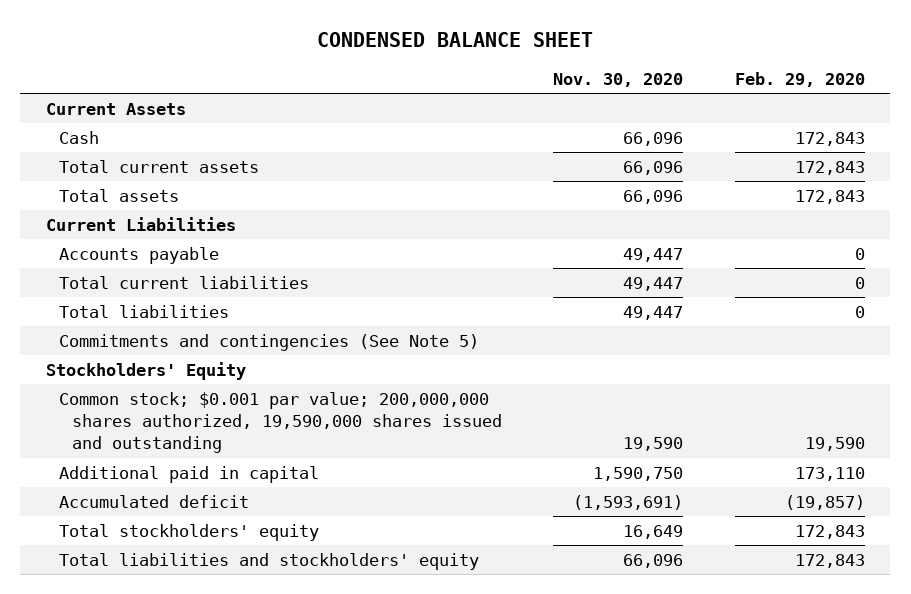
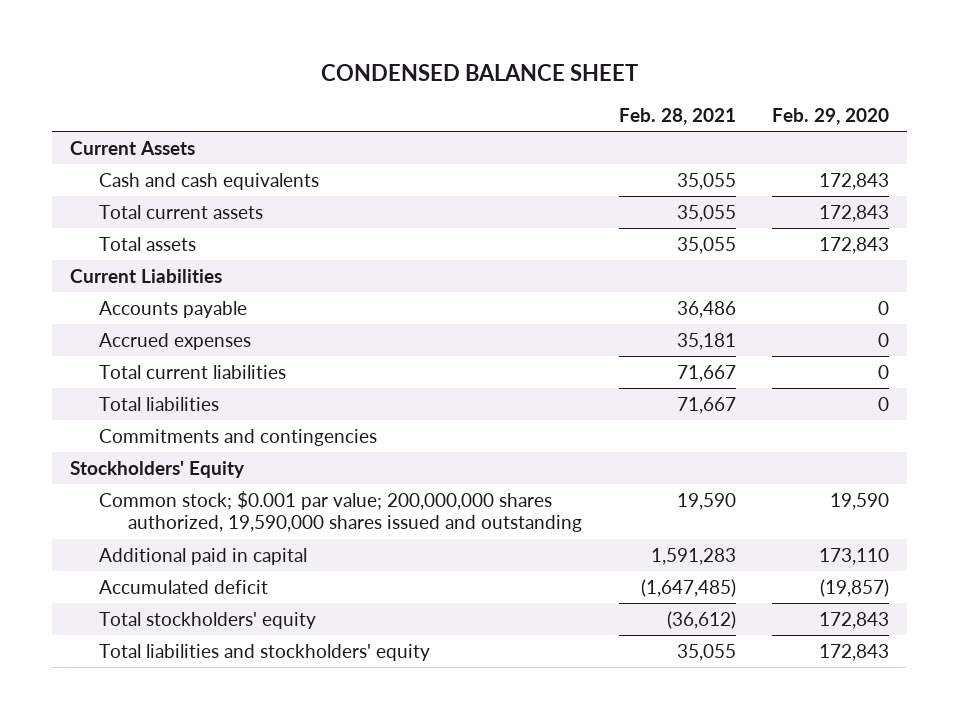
- | Nov. 30, 2020 | Feb. 29, 2020
+ | Feb. 28, 2021 | Feb. 29, 2020
- Cash | 66,096 | 172,843
+ Cash and cash equivalents | 35,055 | 172,843
+ Accrued expenses | 35,181 | 0
- Commitments and contingencies (See Note 5)
+ Commitments and contingencies

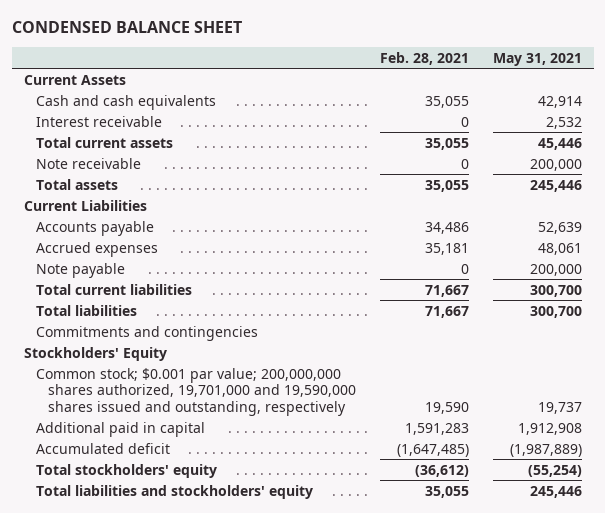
- | Feb. 28, 2021 | Feb. 29, 2020
+ | Feb. 28, 2021 | May 31, 2021
+ Interest receivable | 0 | 2,532
+ Note receivable | 0 | 200,000
- Accounts payable | 36,486 | 0
+ Accounts payable | 34,486 | 52,639
+ Note payable | 0 | 200,000
- Common stock; $0.001 par value; 200,000,000 shares authorized, 19,590,000 shares issued and outstanding | 19,590 | 19,590
+ Common stock; $0.001 par value; 200,000,000 shares authorized, 19,701,000 and 19,590,000 shares issued and outstanding, respectively | 19,590 | 19,737

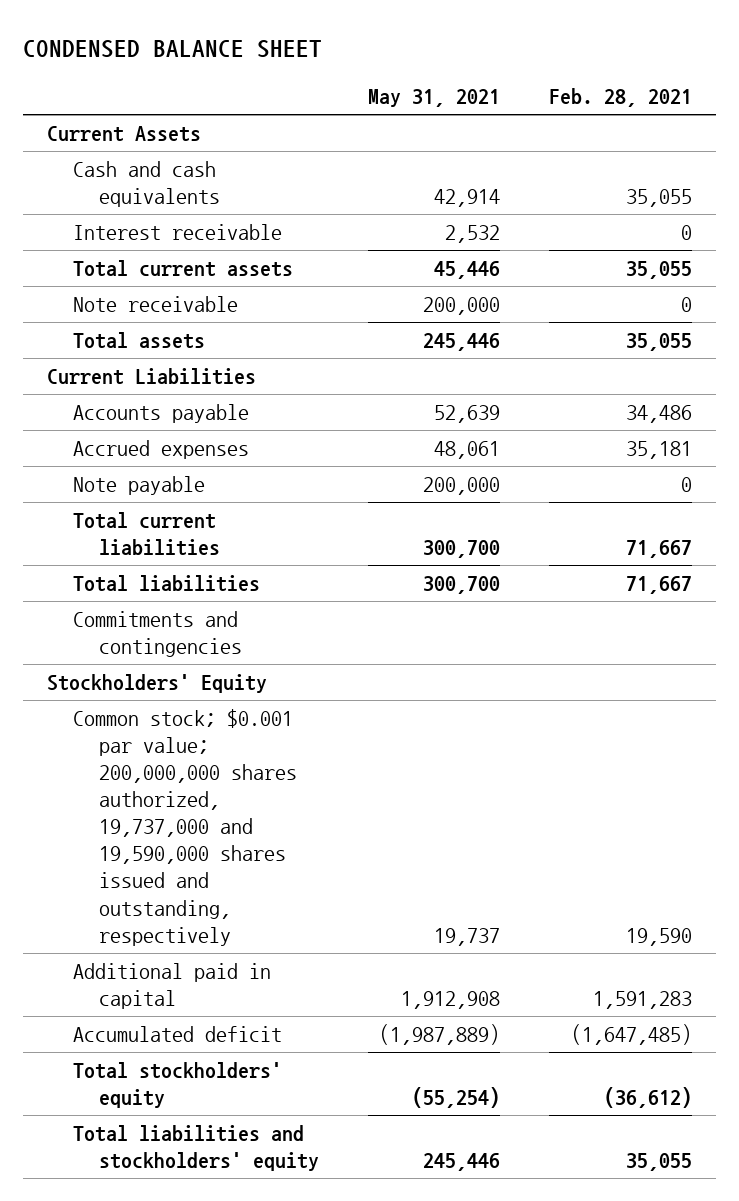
- | Feb. 28, 2021 | May 31, 2021
+ | May 31, 2021 | Feb. 28, 2021
- Common stock; $0.001 par value; 200,000,000 shares authorized, 19,701,000 and 19,590,000 shares issued and outstanding, respectively | 19,590 | 19,737
+ Common stock; $0.001 par value; 200,000,000 shares authorized, 19,737,000 and 19,590,000 shares issued and outstanding, respectively | 19,737 | 19,590

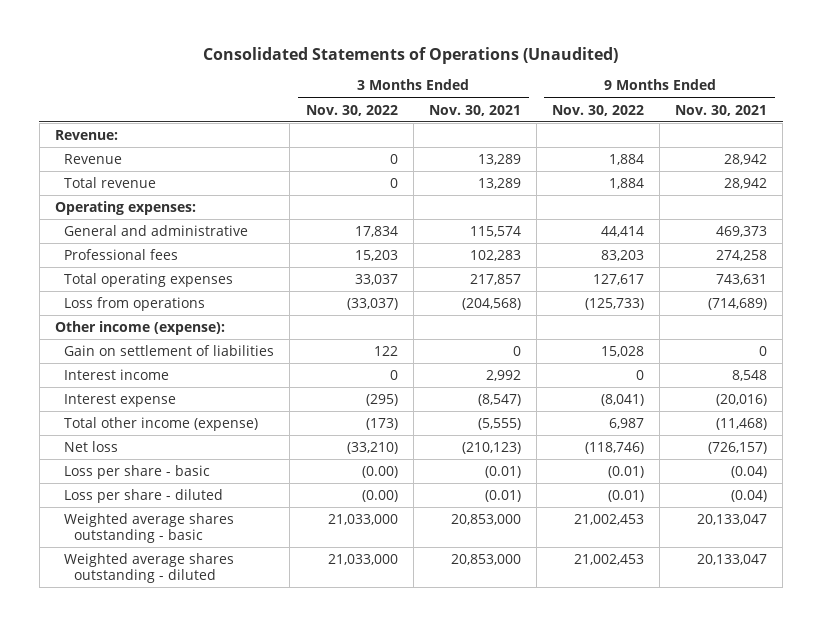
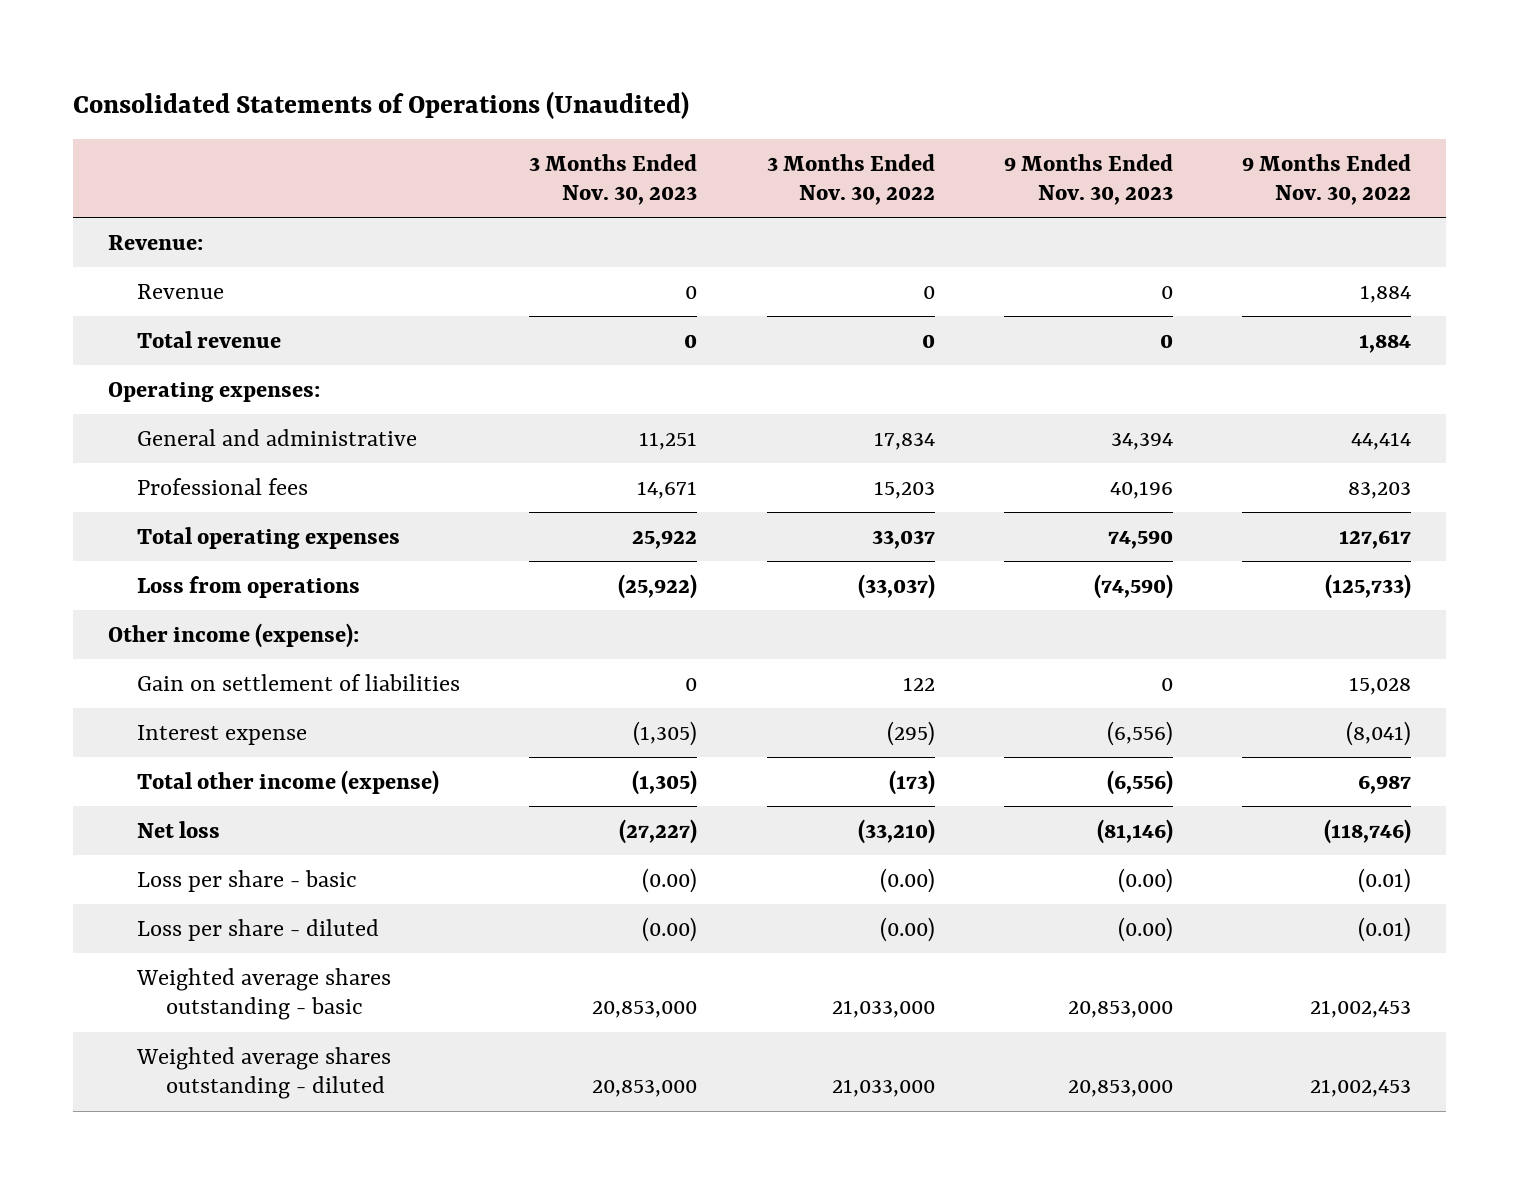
- | 3 Months Ended Nov. 30, 2022 | 3 Months Ended Nov. 30, 2021 | 9 Months Ended Nov. 30, 2022 | 9 Months Ended Nov. 30, 2021
+ | 3 Months Ended Nov. 30, 2023 | 3 Months Ended Nov. 30, 2022 | 9 Months Ended Nov. 30, 2023 | 9 Months Ended Nov. 30, 2022
- Interest income | 0 | 2,992 | 0 | 8,548

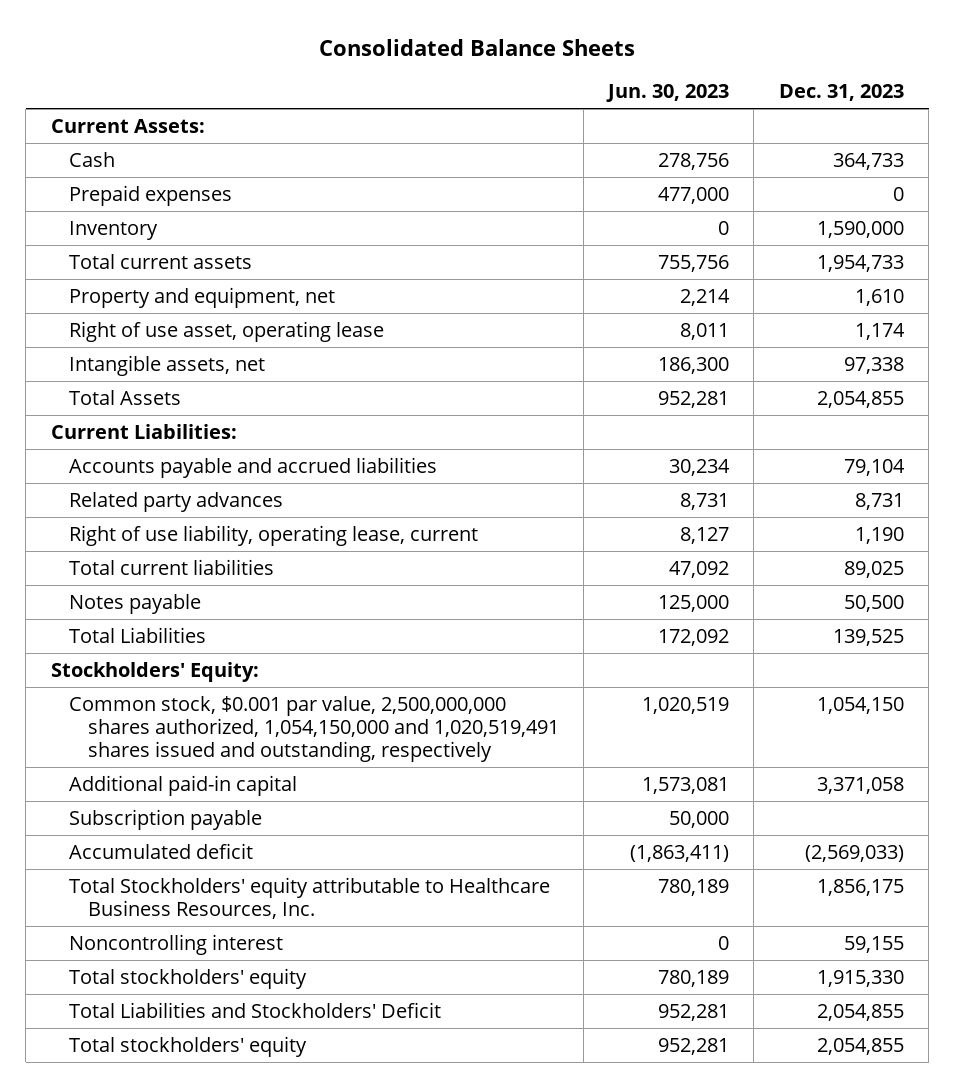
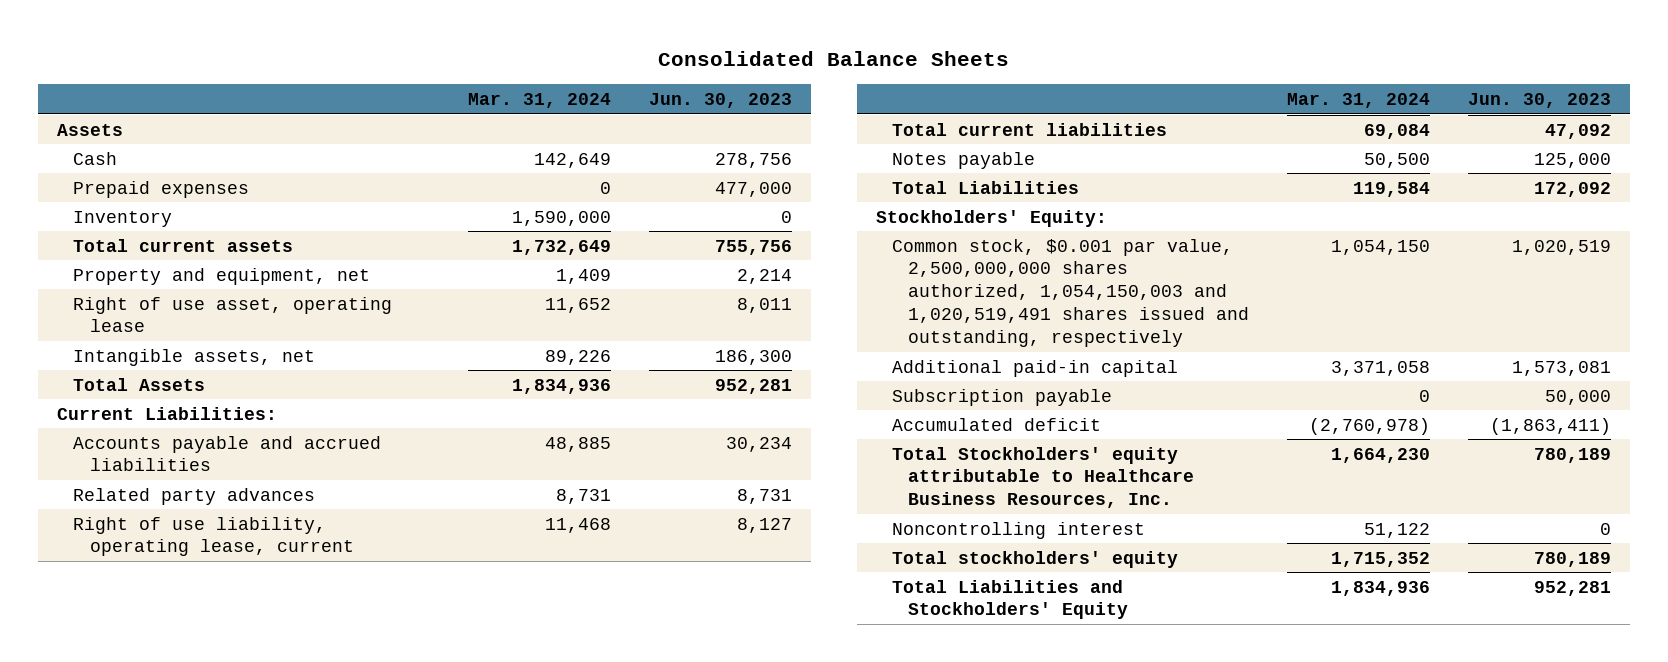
- | Jun. 30, 2023 | Dec. 31, 2023
+ | Mar. 31, 2024 | Jun. 30, 2023
- Current Assets:
+ Assets
- Common stock, $0.001 par value, 2,500,000,000 shares authorized, 1,054,150,000 and 1,020,519,491 shares issued and outstanding, respectively | 1,020,519 | 1,054,150
+ Common stock, $0.001 par value, 2,500,000,000 shares authorized, 1,054,150,003 and 1,020,519,491 shares issued and outstanding, respectively | 1,054,150 | 1,020,519
- Total Liabilities and Stockholders' Deficit | 952,281 | 2,054,855
- Total stockholders' equity | 952,281 | 2,054,855
+ Total Liabilities and Stockholders' Equity | 1,834,936 | 952,281

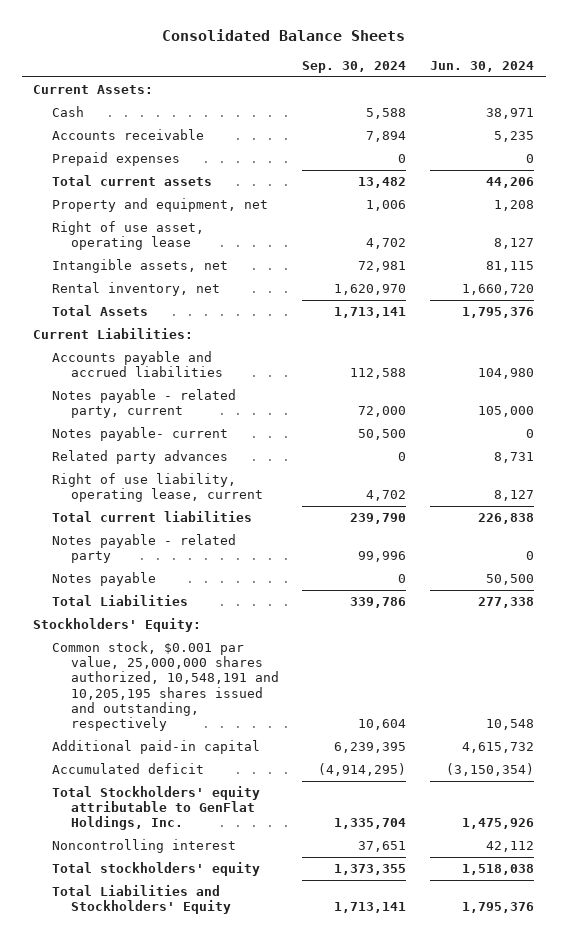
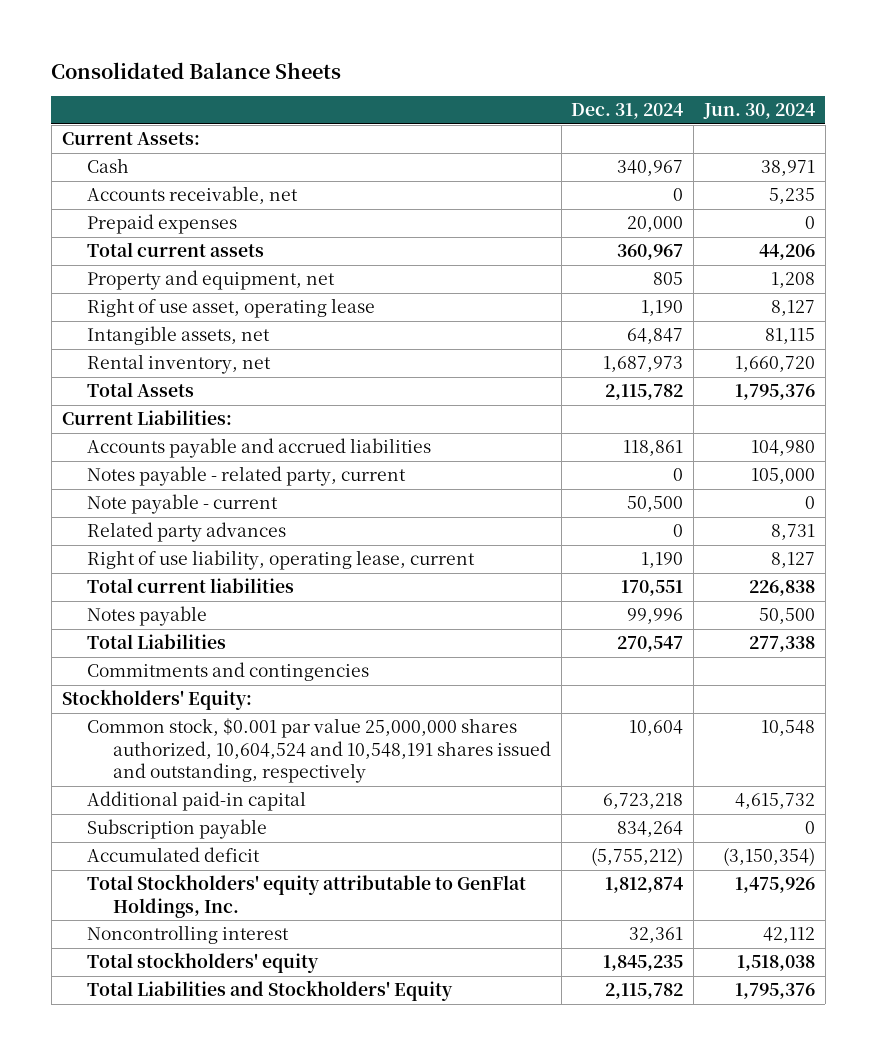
- | Sep. 30, 2024 | Jun. 30, 2024
+ | Dec. 31, 2024 | Jun. 30, 2024
- Accounts receivable | 7,894 | 5,235
+ Accounts receivable, net | 0 | 5,235
- Notes payable- current | 50,500 | 0
+ Note payable - current | 50,500 | 0
- Notes payable - related party | 99,996 | 0
+ Commitments and contingencies
- Common stock, $0.001 par value, 25,000,000 shares authorized, 10,548,191 and 10,205,195 shares issued and outstanding, respectively | 10,604 | 10,548
+ Common stock, $0.001 par value 25,000,000 shares authorized, 10,604,524 and 10,548,191 shares issued and outstanding, respectively | 10,604 | 10,548
+ Subscription payable | 834,264 | 0

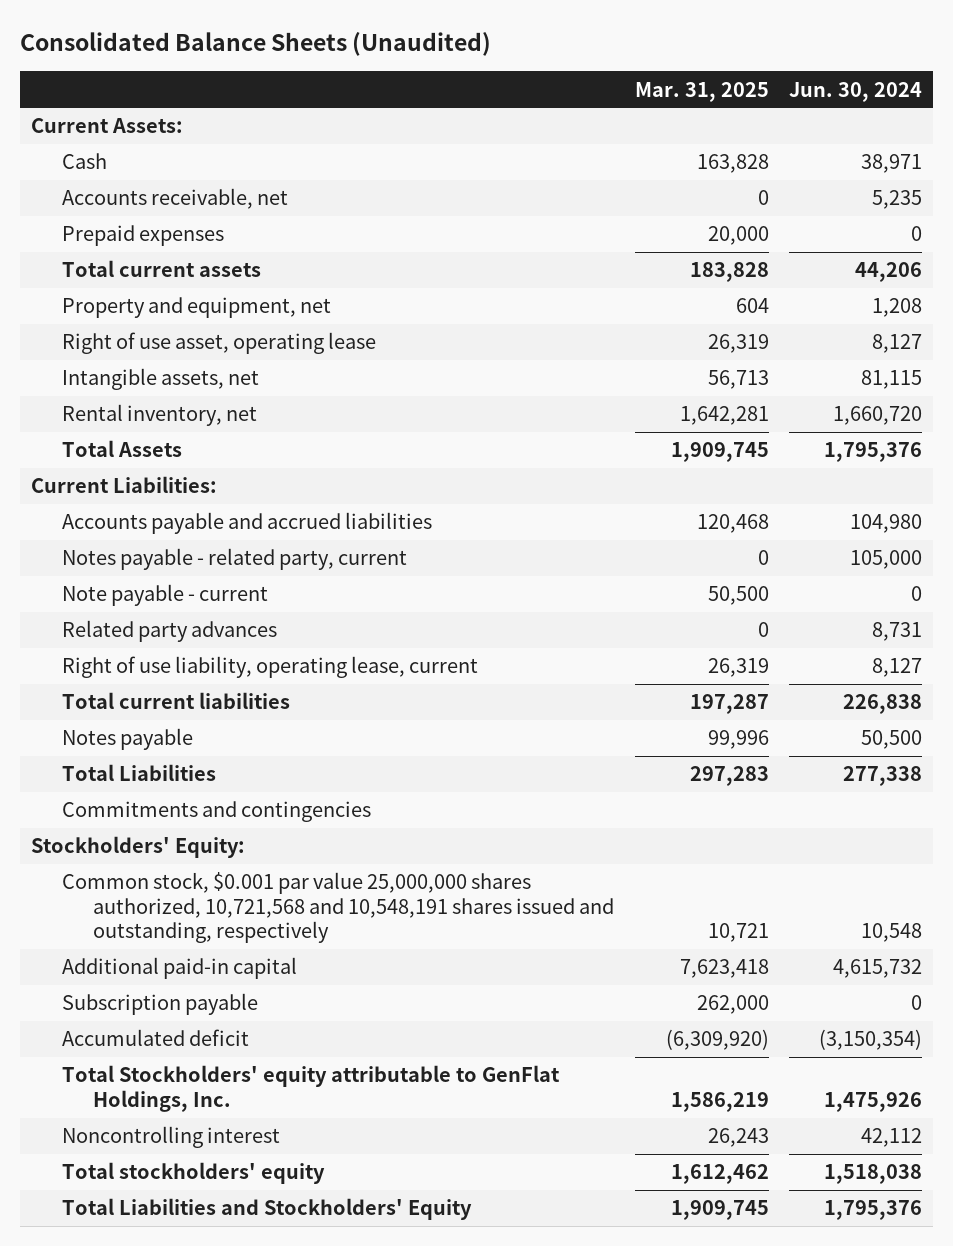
- Consolidated Balance Sheets
+ Consolidated Balance Sheets (Unaudited)
- | Dec. 31, 2024 | Jun. 30, 2024
+ | Mar. 31, 2025 | Jun. 30, 2024
- Common stock, $0.001 par value 25,000,000 shares authorized, 10,604,524 and 10,548,191 shares issued and outstanding, respectively | 10,604 | 10,548
+ Common stock, $0.001 par value 25,000,000 shares authorized, 10,721,568 and 10,548,191 shares issued and outstanding, respectively | 10,721 | 10,548

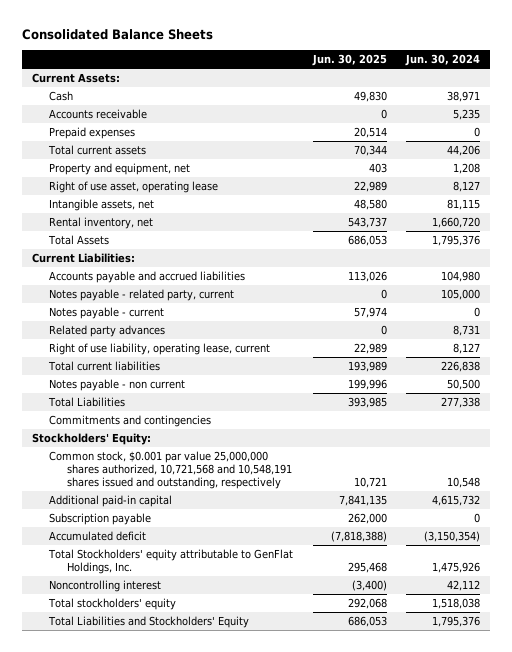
- Consolidated Balance Sheets (Unaudited)
+ Consolidated Balance Sheets
- | Mar. 31, 2025 | Jun. 30, 2024
+ | Jun. 30, 2025 | Jun. 30, 2024
- Accounts receivable, net | 0 | 5,235
+ Accounts receivable | 0 | 5,235
- Note payable - current | 50,500 | 0
+ Notes payable - current | 57,974 | 0
- Notes payable | 99,996 | 50,500
+ Notes payable - non current | 199,996 | 50,500

